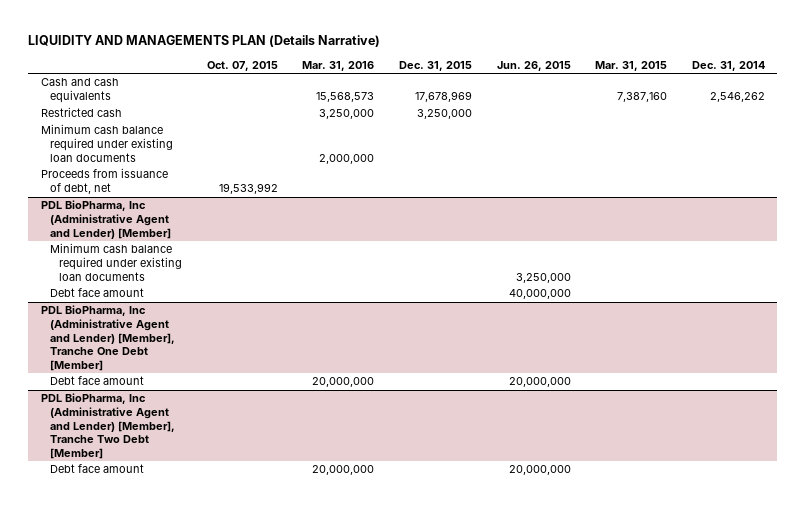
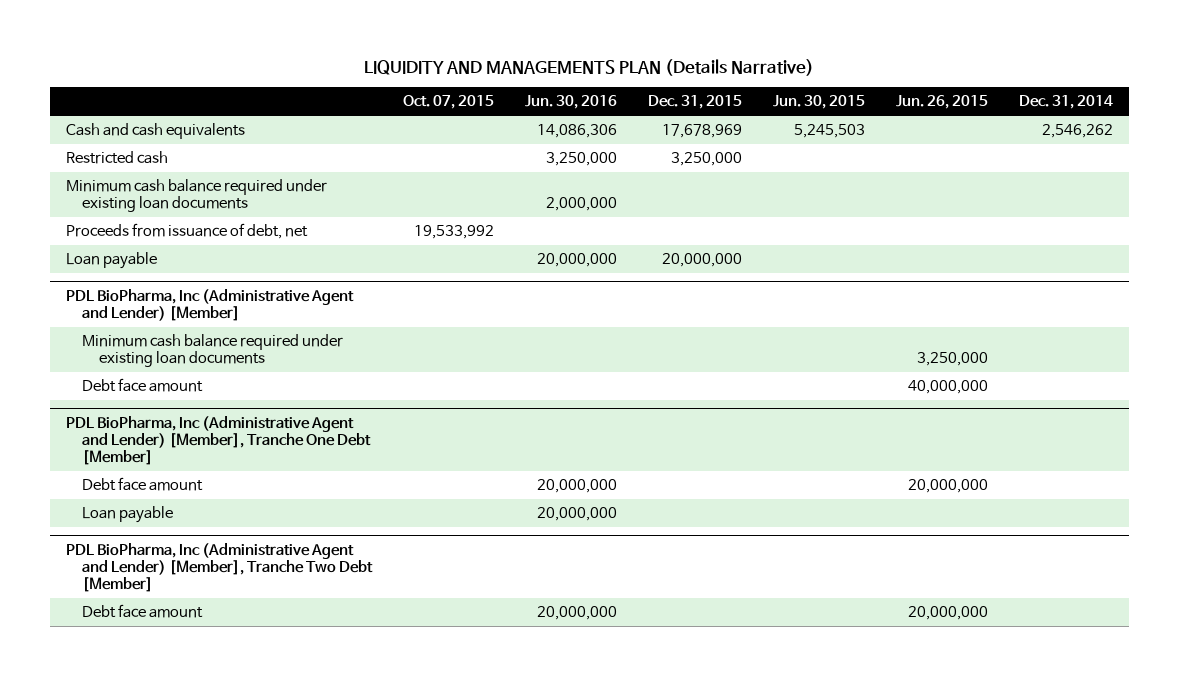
- | Oct. 07, 2015 | Mar. 31, 2016 | Dec. 31, 2015 | Jun. 26, 2015 | Mar. 31, 2015 | Dec. 31, 2014
+ | Oct. 07, 2015 | Jun. 30, 2016 | Dec. 31, 2015 | Jun. 30, 2015 | Jun. 26, 2015 | Dec. 31, 2014
+ Loan payable | | 20,000,000 | 20,000,000 | | |
@ PDL BioPharma, Inc (Administrative Agent and Lender) [Member], Tranche One Debt [Member]
+ Loan payable | | 20,000,000 | | | |

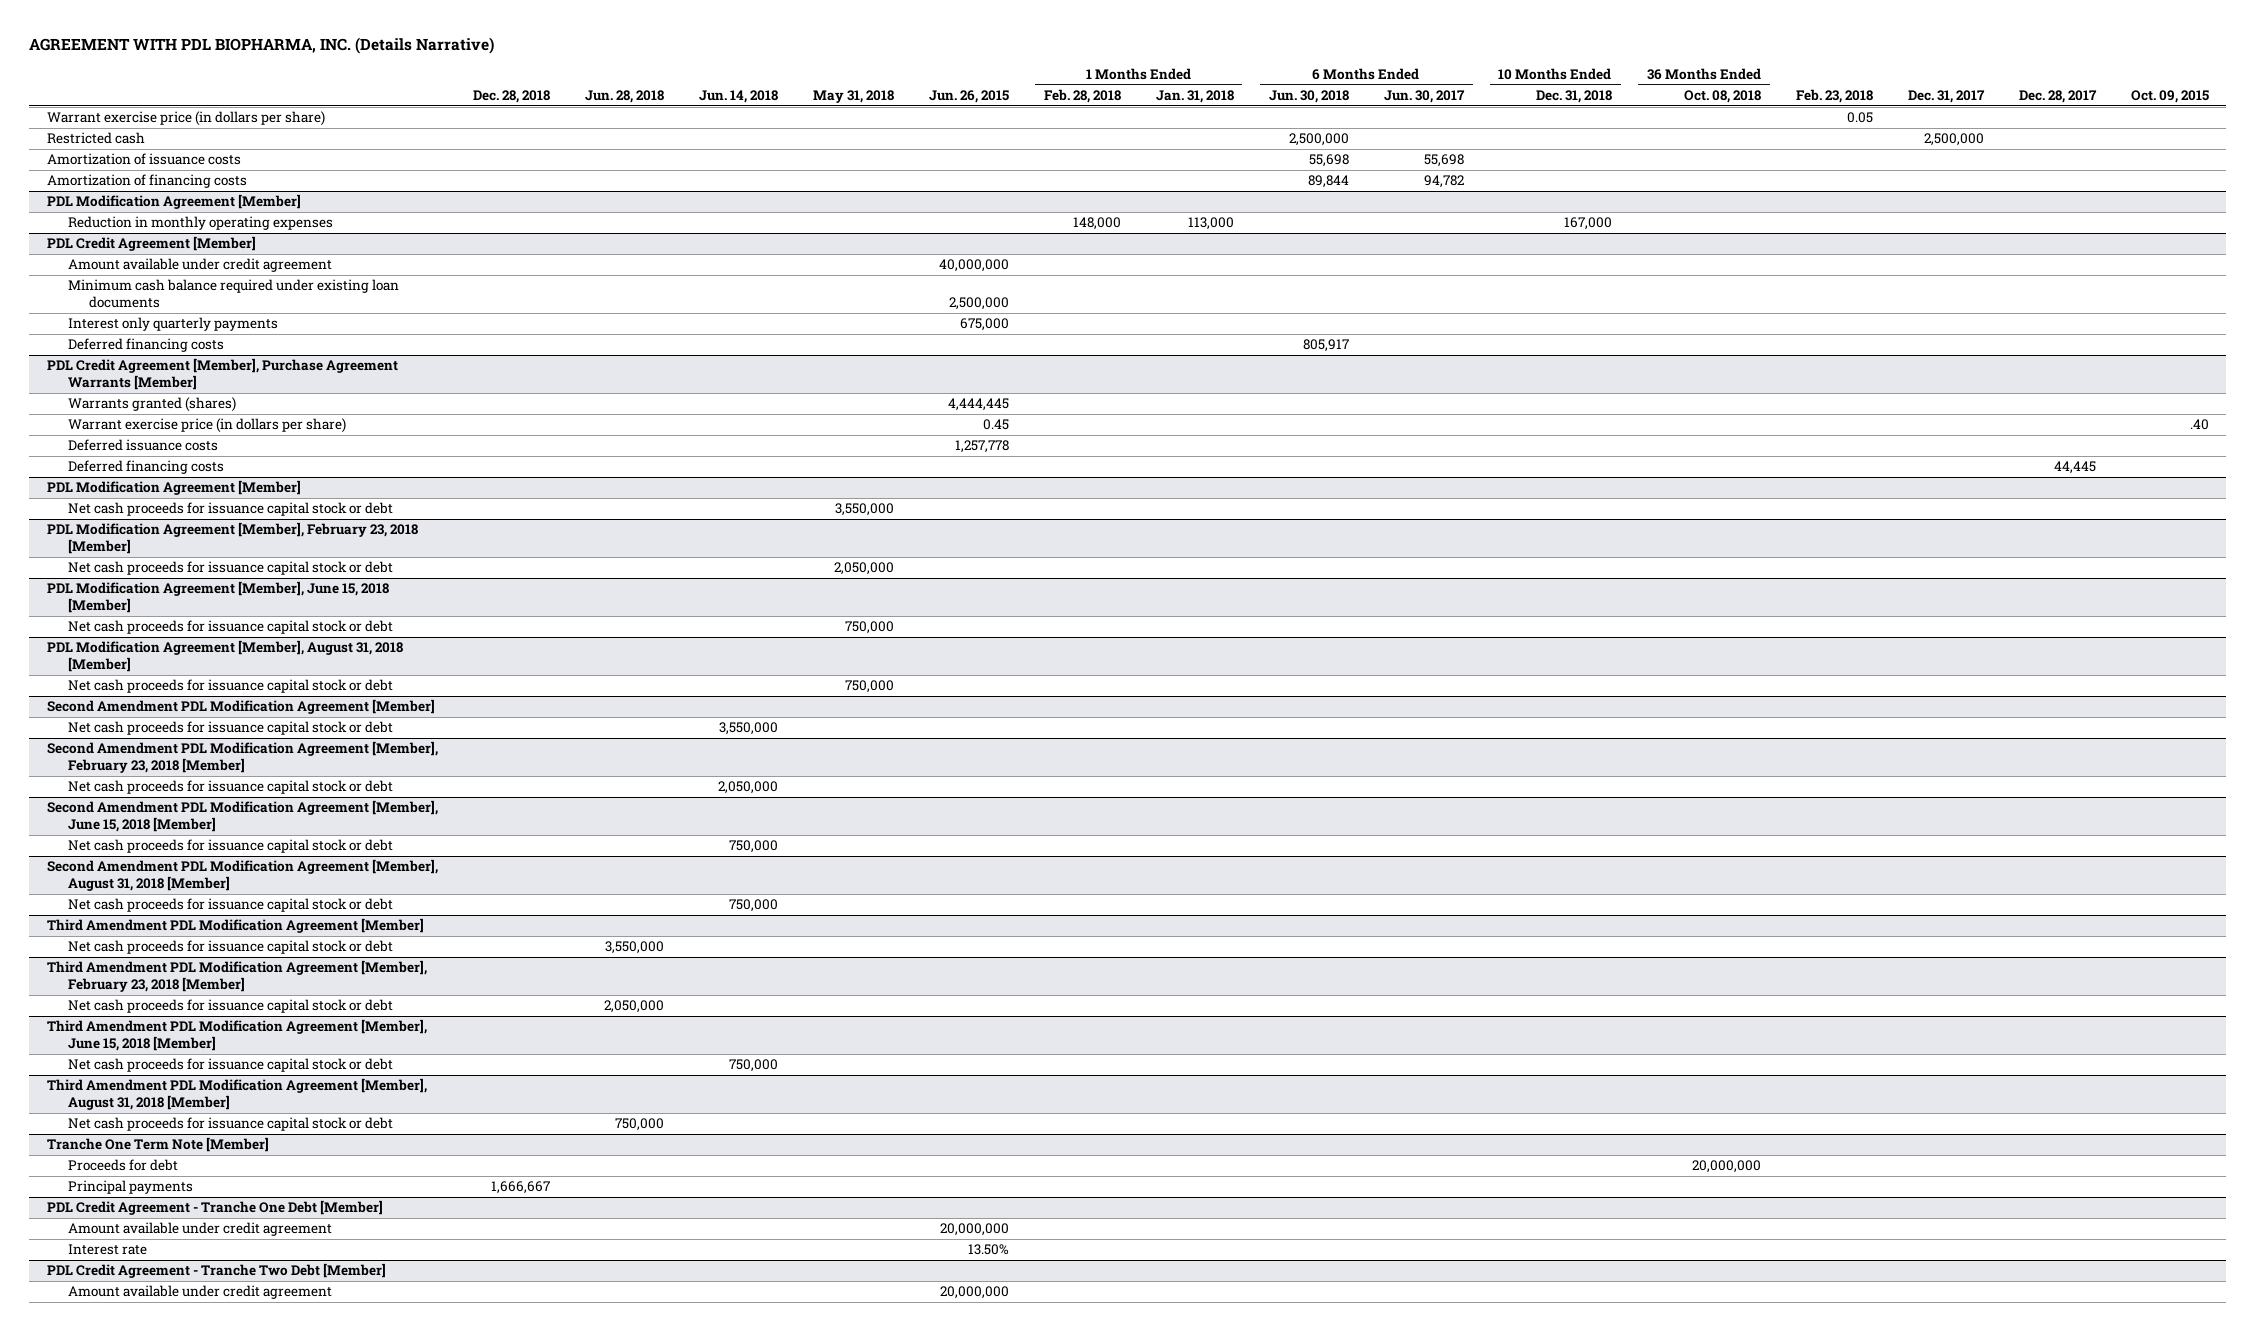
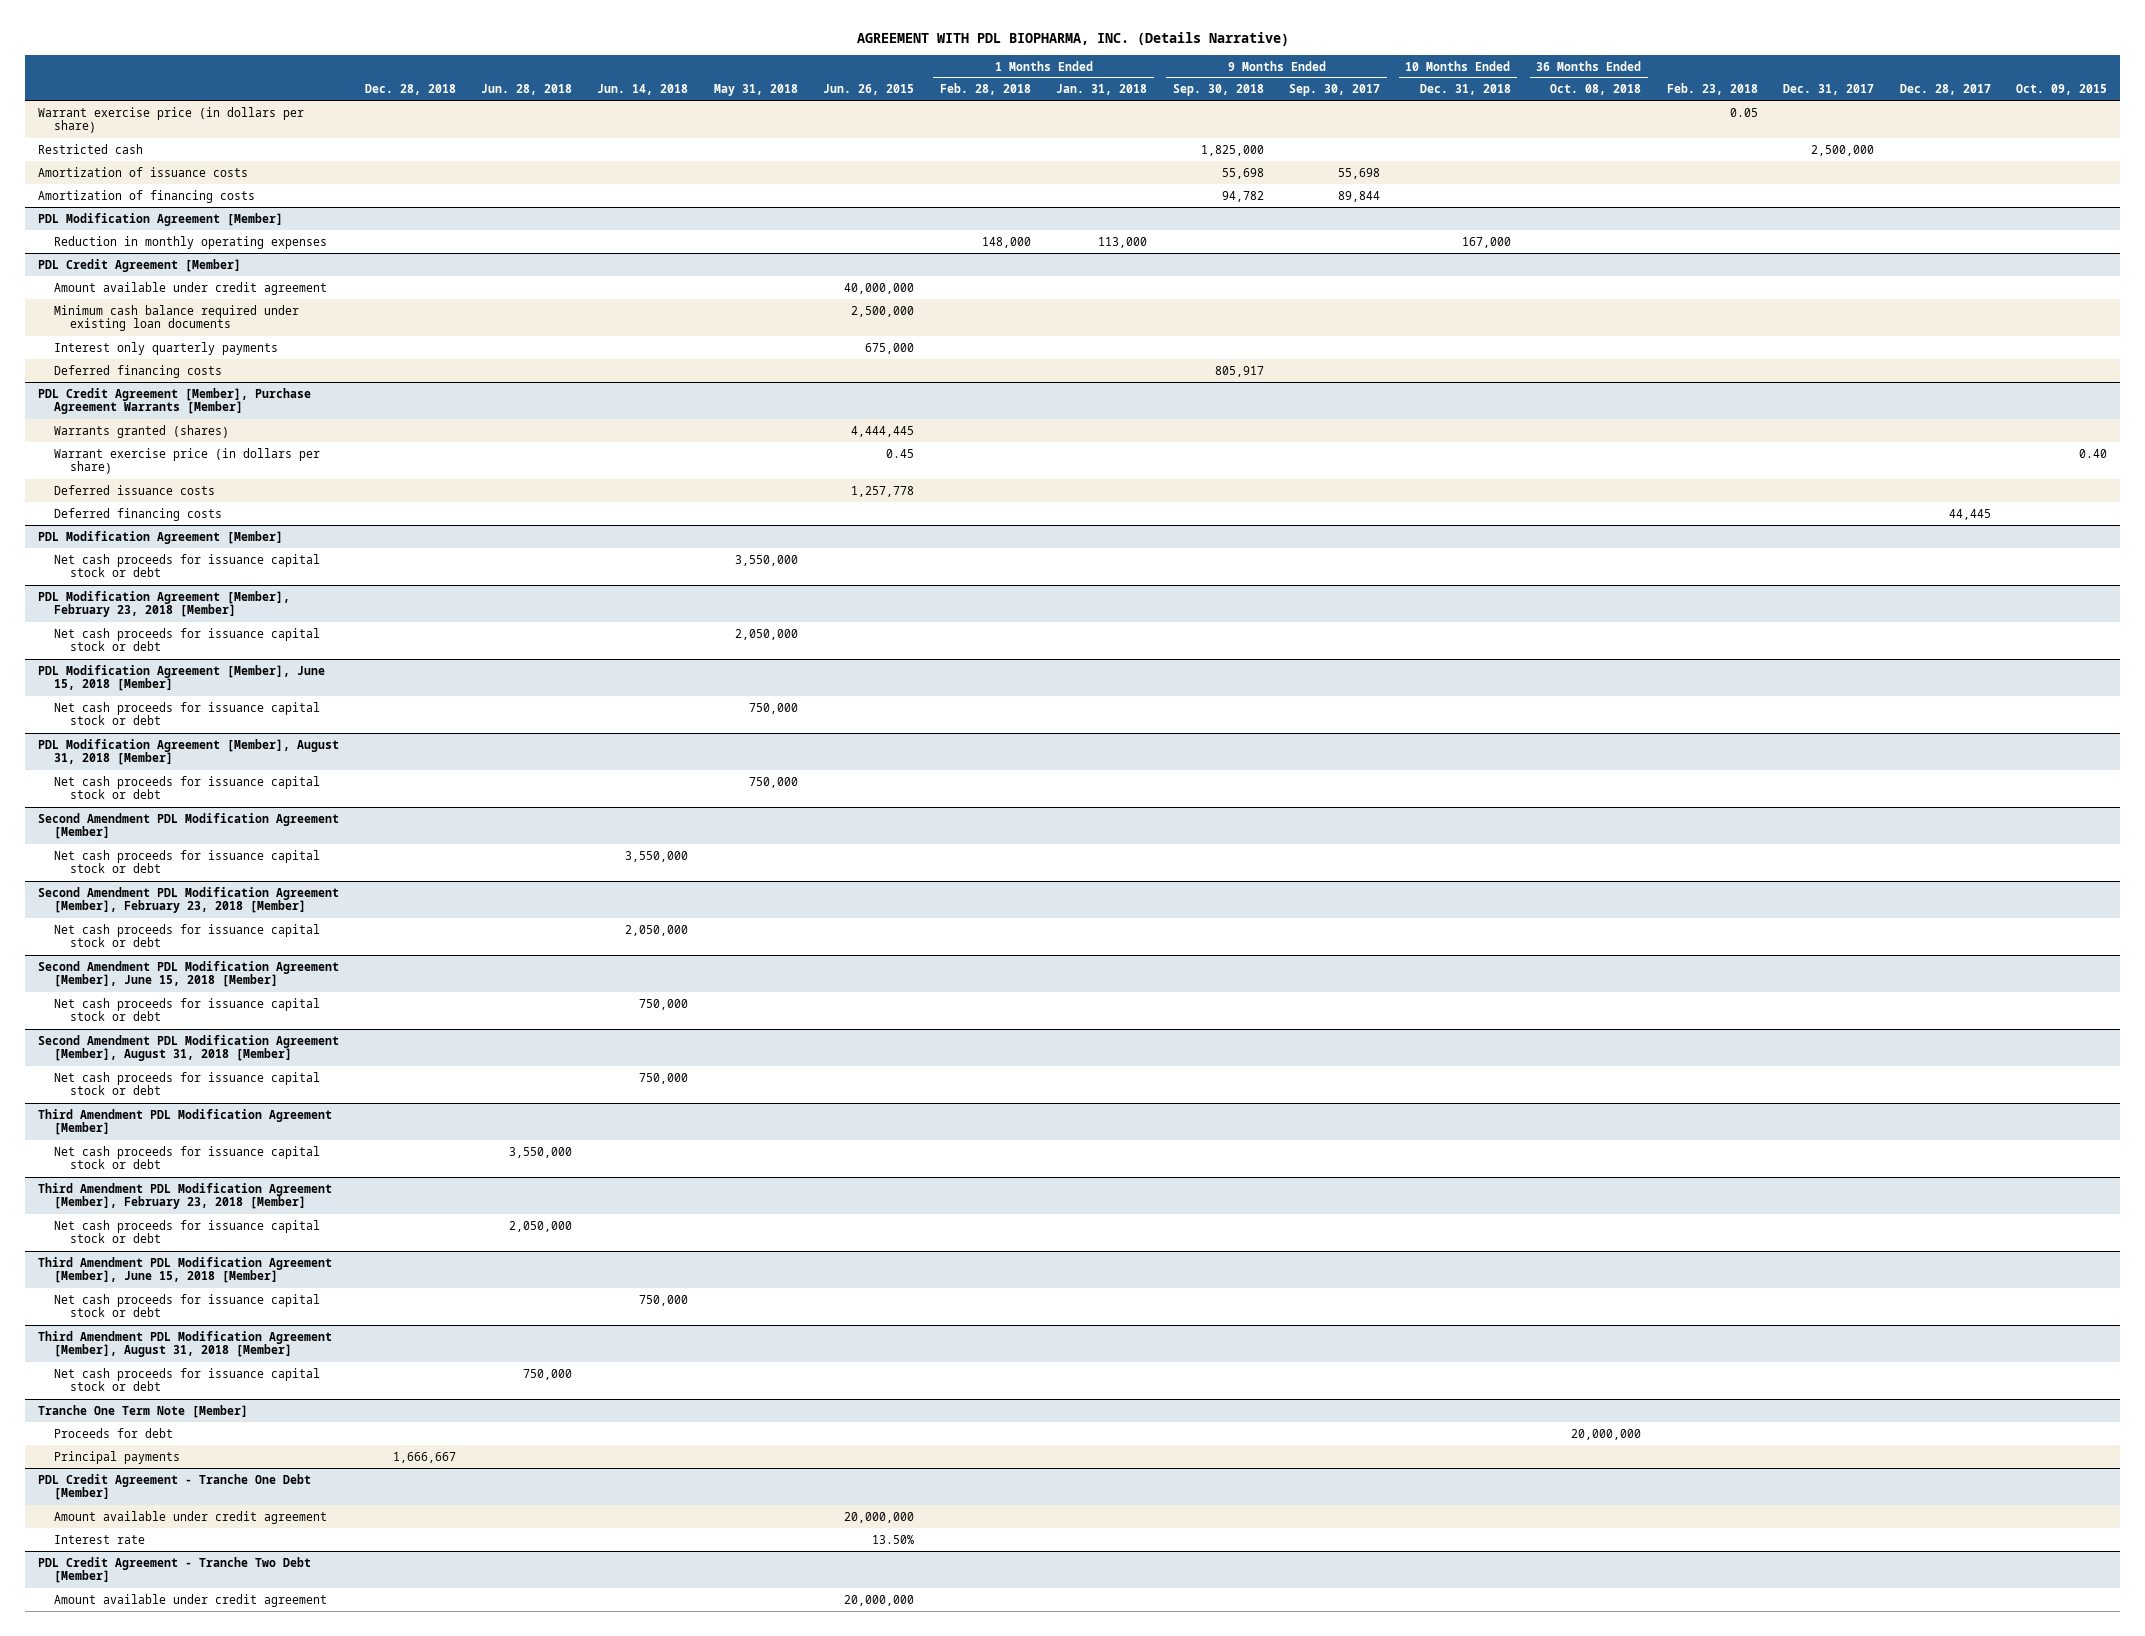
- | Dec. 28, 2018 | Jun. 28, 2018 | Jun. 14, 2018 | May 31, 2018 | Jun. 26, 2015 | 1 Months Ended Feb. 28, 2018 | 1 Months Ended Jan. 31, 2018 | 6 Months Ended Jun. 30, 2018 | 6 Months Ended Jun. 30, 2017 | 10 Months Ended Dec. 31, 2018 | 36 Months Ended Oct. 08, 2018 | Feb. 23, 2018 | Dec. 31, 2017 | Dec. 28, 2017 | Oct. 09, 2015
+ | Dec. 28, 2018 | Jun. 28, 2018 | Jun. 14, 2018 | May 31, 2018 | Jun. 26, 2015 | 1 Months Ended Feb. 28, 2018 | 1 Months Ended Jan. 31, 2018 | 9 Months Ended Sep. 30, 2018 | 9 Months Ended Sep. 30, 2017 | 10 Months Ended Dec. 31, 2018 | 36 Months Ended Oct. 08, 2018 | Feb. 23, 2018 | Dec. 31, 2017 | Dec. 28, 2017 | Oct. 09, 2015
@ PDL Credit Agreement [Member], Purchase Agreement Warrants [Member]
- Warrant exercise price (in dollars per share) | | | | | 0.45 | | | | | | | | | | .40
+ Warrant exercise price (in dollars per share) | | | | | 0.45 | | | | | | | | | | 0.40

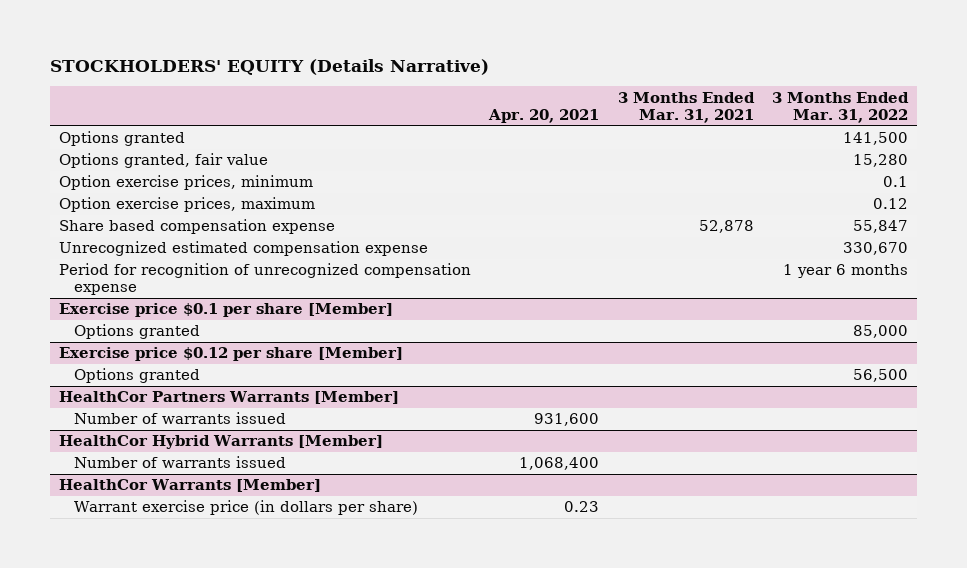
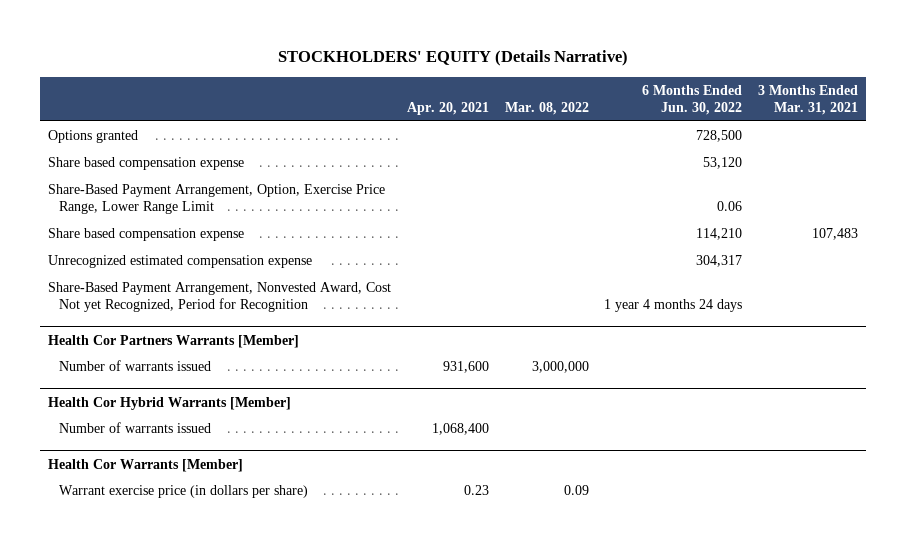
- | Apr. 20, 2021 | 3 Months Ended Mar. 31, 2021 | 3 Months Ended Mar. 31, 2022
+ | Apr. 20, 2021 | Mar. 08, 2022 | 6 Months Ended Jun. 30, 2022 | 3 Months Ended Mar. 31, 2021
- Options granted, fair value | | | 15,280
- Option exercise prices, minimum | | | 0.1
- Option exercise prices, maximum | | | 0.12
- Share based compensation expense | | 52,878 | 55,847
+ Share based compensation expense | | | 53,120 |
+ Share-Based Payment Arrangement, Option, Exercise Price Range, Lower Range Limit | | | 0.06 |
+ Share based compensation expense | | | 114,210 | 107,483
- Period for recognition of unrecognized compensation expense | | | 1 year 6 months
- Exercise price $0.1 per share [Member]
- Options granted | | | 85,000
- Exercise price $0.12 per share [Member]
- Options granted | | | 56,500
- HealthCor Partners Warrants [Member]
+ Share-Based Payment Arrangement, Nonvested Award, Cost Not yet Recognized, Period for Recognition | | | 1 year 4 months 24 days |
+ Health Cor Partners Warrants [Member]
- HealthCor Hybrid Warrants [Member]
+ Health Cor Hybrid Warrants [Member]
- HealthCor Warrants [Member]
+ Health Cor Warrants [Member]

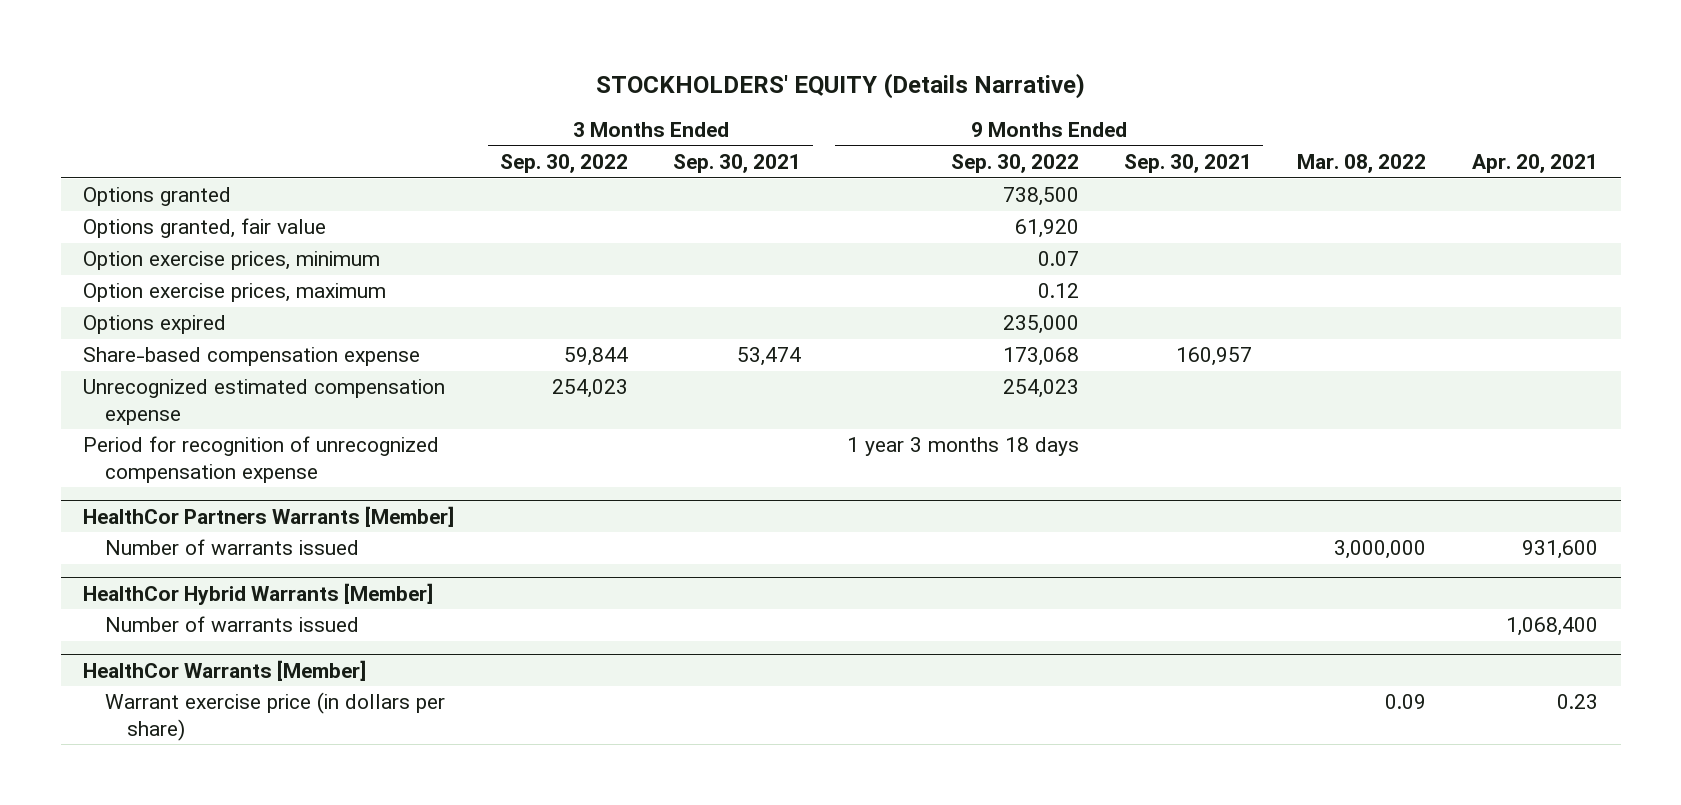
- | Apr. 20, 2021 | Mar. 08, 2022 | 6 Months Ended Jun. 30, 2022 | 3 Months Ended Mar. 31, 2021
+ | 3 Months Ended Sep. 30, 2022 | 3 Months Ended Sep. 30, 2021 | 9 Months Ended Sep. 30, 2022 | 9 Months Ended Sep. 30, 2021 | Mar. 08, 2022 | Apr. 20, 2021
- Share based compensation expense | | | 53,120 |
- Share-Based Payment Arrangement, Option, Exercise Price Range, Lower Range Limit | | | 0.06 |
- Share based compensation expense | | | 114,210 | 107,483
+ Options granted, fair value | | | 61,920 | | |
+ Option exercise prices, minimum | | | 0.07 | | |
+ Option exercise prices, maximum | | | 0.12 | | |
+ Options expired | | | 235,000 | | |
+ Share-based compensation expense | 59,844 | 53,474 | 173,068 | 160,957 | |
- Share-Based Payment Arrangement, Nonvested Award, Cost Not yet Recognized, Period for Recognition | | | 1 year 4 months 24 days |
- Health Cor Partners Warrants [Member]
+ Period for recognition of unrecognized compensation expense | | | 1 year 3 months 18 days | | |
+ HealthCor Partners Warrants [Member]
- Health Cor Hybrid Warrants [Member]
+ HealthCor Hybrid Warrants [Member]
- Health Cor Warrants [Member]
+ HealthCor Warrants [Member]

